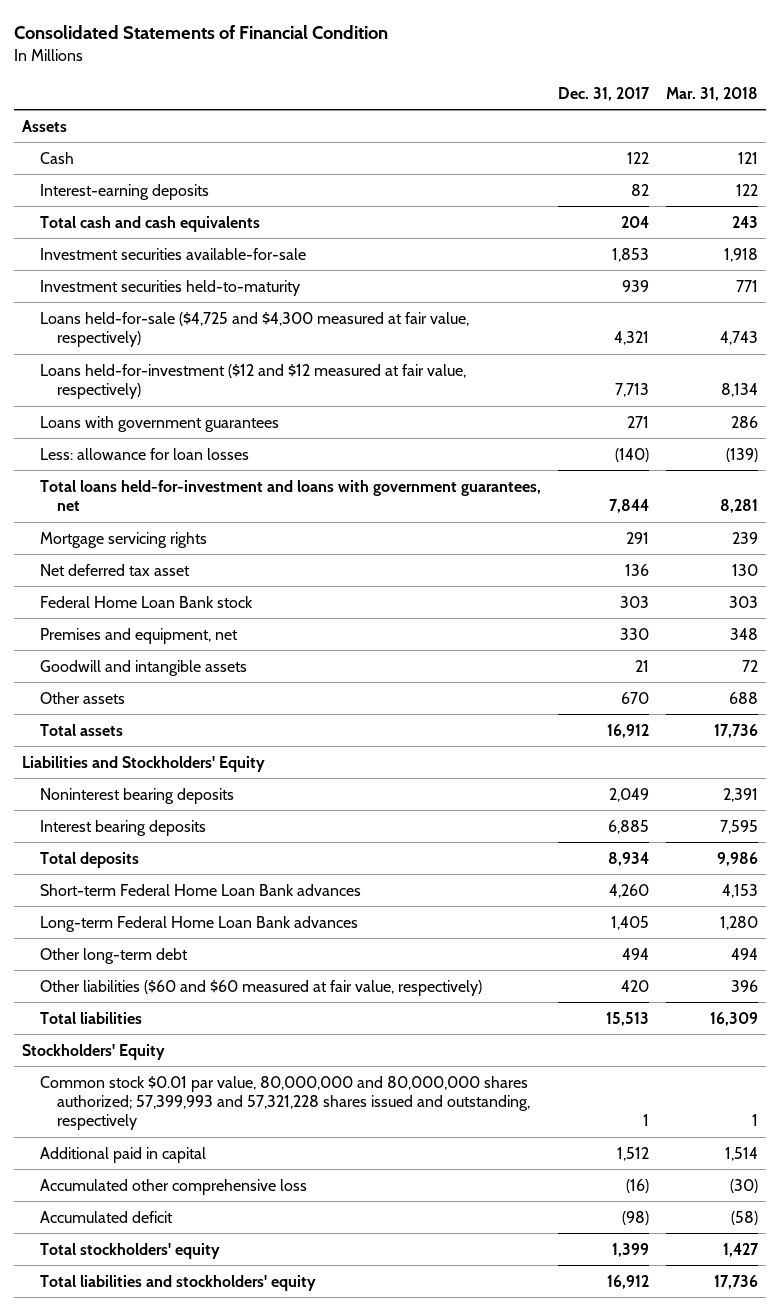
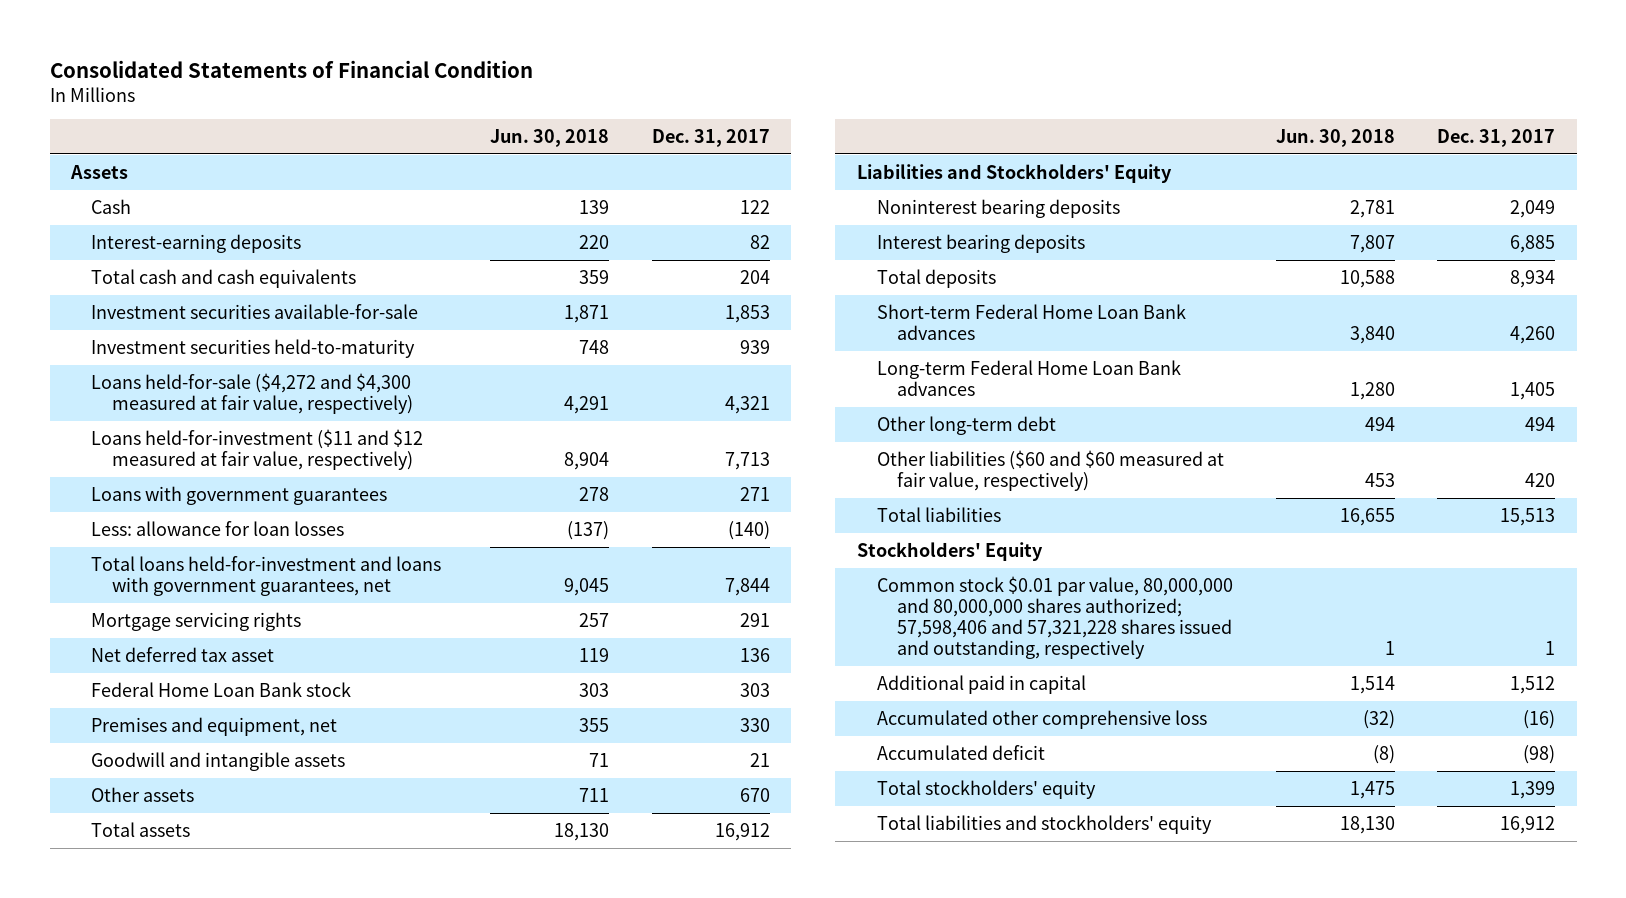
- | Dec. 31, 2017 | Mar. 31, 2018
+ | Jun. 30, 2018 | Dec. 31, 2017
- Loans held-for-sale ($4,725 and $4,300 measured at fair value, respectively) | 4,321 | 4,743
- Loans held-for-investment ($12 and $12 measured at fair value, respectively) | 7,713 | 8,134
+ Loans held-for-sale ($4,272 and $4,300 measured at fair value, respectively) | 4,291 | 4,321
+ Loans held-for-investment ($11 and $12 measured at fair value, respectively) | 8,904 | 7,713
- Common stock $0.01 par value, 80,000,000 and 80,000,000 shares authorized; 57,399,993 and 57,321,228 shares issued and outstanding, respectively | 1 | 1
+ Common stock $0.01 par value, 80,000,000 and 80,000,000 shares authorized; 57,598,406 and 57,321,228 shares issued and outstanding, respectively | 1 | 1

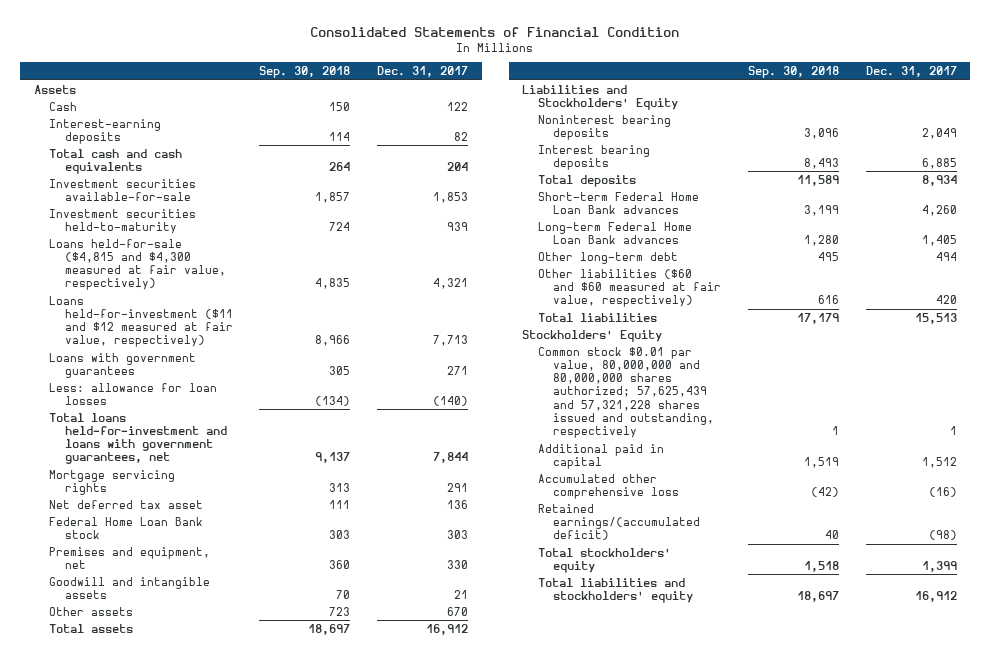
- | Jun. 30, 2018 | Dec. 31, 2017
+ | Sep. 30, 2018 | Dec. 31, 2017
- Loans held-for-sale ($4,272 and $4,300 measured at fair value, respectively) | 4,291 | 4,321
+ Loans held-for-sale ($4,815 and $4,300 measured at fair value, respectively) | 4,835 | 4,321
- Common stock $0.01 par value, 80,000,000 and 80,000,000 shares authorized; 57,598,406 and 57,321,228 shares issued and outstanding, respectively | 1 | 1
+ Common stock $0.01 par value, 80,000,000 and 80,000,000 shares authorized; 57,625,439 and 57,321,228 shares issued and outstanding, respectively | 1 | 1
- Accumulated deficit | (8) | (98)
+ Retained earnings/(accumulated deficit) | 40 | (98)

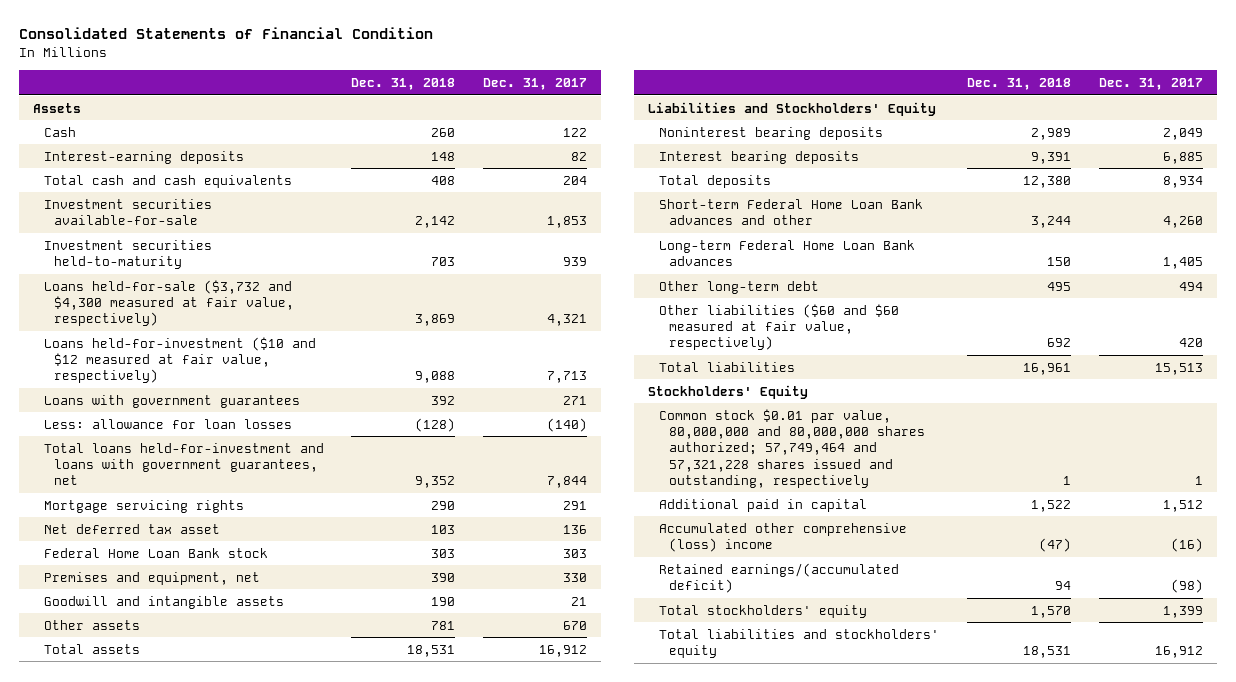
- | Sep. 30, 2018 | Dec. 31, 2017
+ | Dec. 31, 2018 | Dec. 31, 2017
- Loans held-for-sale ($4,815 and $4,300 measured at fair value, respectively) | 4,835 | 4,321
- Loans held-for-investment ($11 and $12 measured at fair value, respectively) | 8,966 | 7,713
+ Loans held-for-sale ($3,732 and $4,300 measured at fair value, respectively) | 3,869 | 4,321
+ Loans held-for-investment ($10 and $12 measured at fair value, respectively) | 9,088 | 7,713
- Short-term Federal Home Loan Bank advances | 3,199 | 4,260
+ Short-term Federal Home Loan Bank advances and other | 3,244 | 4,260
- Common stock $0.01 par value, 80,000,000 and 80,000,000 shares authorized; 57,625,439 and 57,321,228 shares issued and outstanding, respectively | 1 | 1
+ Common stock $0.01 par value, 80,000,000 and 80,000,000 shares authorized; 57,749,464 and 57,321,228 shares issued and outstanding, respectively | 1 | 1
- Accumulated other comprehensive loss | (42) | (16)
+ Accumulated other comprehensive (loss) income | (47) | (16)

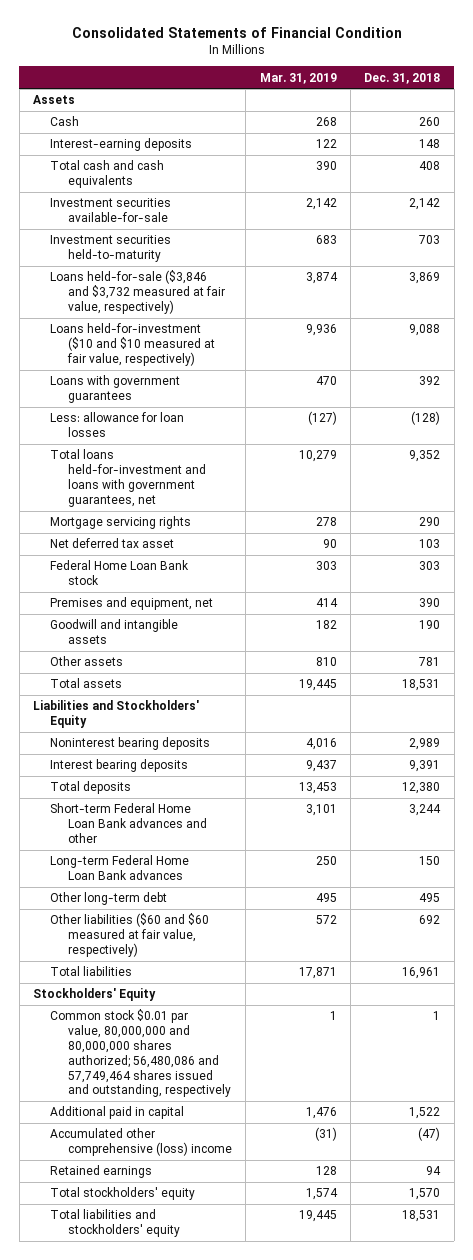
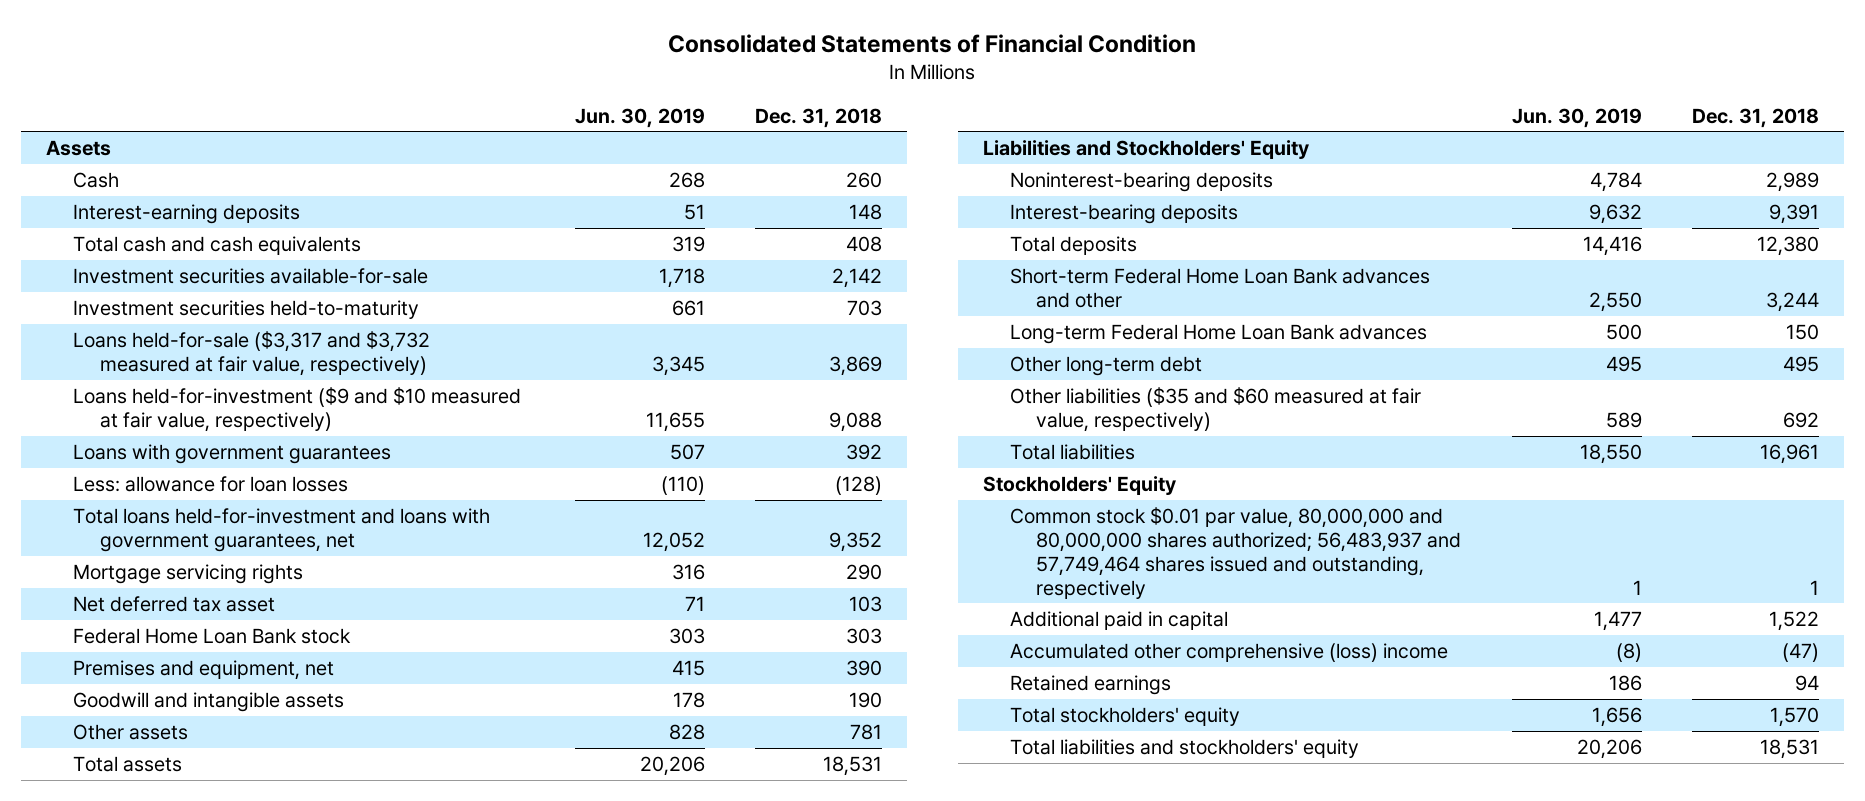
- | Mar. 31, 2019 | Dec. 31, 2018
+ | Jun. 30, 2019 | Dec. 31, 2018
- Loans held-for-sale ($3,846 and $3,732 measured at fair value, respectively) | 3,874 | 3,869
- Loans held-for-investment ($10 and $10 measured at fair value, respectively) | 9,936 | 9,088
+ Loans held-for-sale ($3,317 and $3,732 measured at fair value, respectively) | 3,345 | 3,869
+ Loans held-for-investment ($9 and $10 measured at fair value, respectively) | 11,655 | 9,088
- Noninterest bearing deposits | 4,016 | 2,989
- Interest bearing deposits | 9,437 | 9,391
+ Noninterest-bearing deposits | 4,784 | 2,989
+ Interest-bearing deposits | 9,632 | 9,391
- Other liabilities ($60 and $60 measured at fair value, respectively) | 572 | 692
+ Other liabilities ($35 and $60 measured at fair value, respectively) | 589 | 692
- Common stock $0.01 par value, 80,000,000 and 80,000,000 shares authorized; 56,480,086 and 57,749,464 shares issued and outstanding, respectively | 1 | 1
+ Common stock $0.01 par value, 80,000,000 and 80,000,000 shares authorized; 56,483,937 and 57,749,464 shares issued and outstanding, respectively | 1 | 1

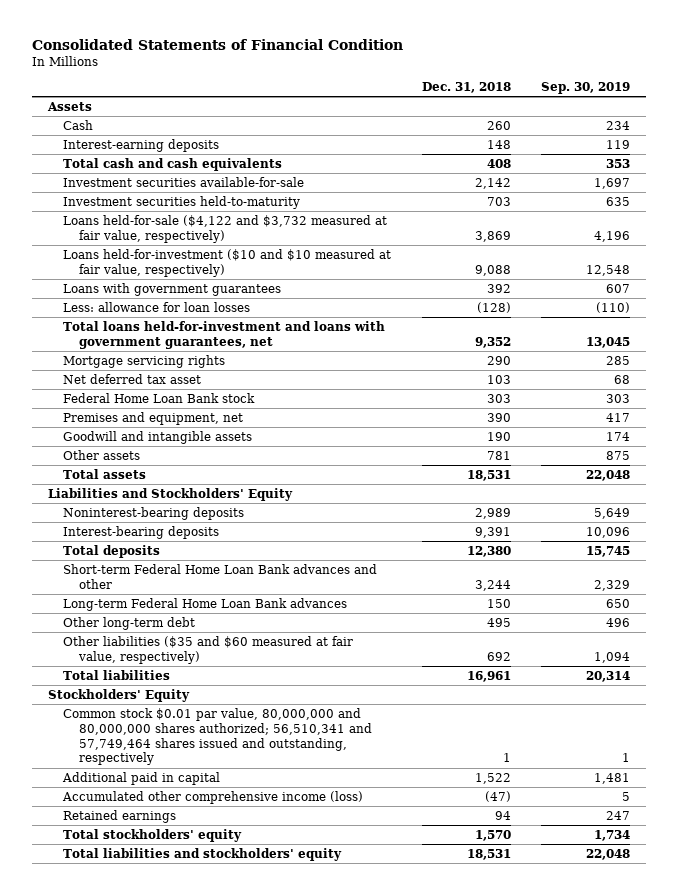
- | Jun. 30, 2019 | Dec. 31, 2018
+ | Dec. 31, 2018 | Sep. 30, 2019
- Loans held-for-sale ($3,317 and $3,732 measured at fair value, respectively) | 3,345 | 3,869
- Loans held-for-investment ($9 and $10 measured at fair value, respectively) | 11,655 | 9,088
+ Loans held-for-sale ($4,122 and $3,732 measured at fair value, respectively) | 3,869 | 4,196
+ Loans held-for-investment ($10 and $10 measured at fair value, respectively) | 9,088 | 12,548
- Common stock $0.01 par value, 80,000,000 and 80,000,000 shares authorized; 56,483,937 and 57,749,464 shares issued and outstanding, respectively | 1 | 1
+ Common stock $0.01 par value, 80,000,000 and 80,000,000 shares authorized; 56,510,341 and 57,749,464 shares issued and outstanding, respectively | 1 | 1
- Accumulated other comprehensive (loss) income | (8) | (47)
+ Accumulated other comprehensive income (loss) | (47) | 5

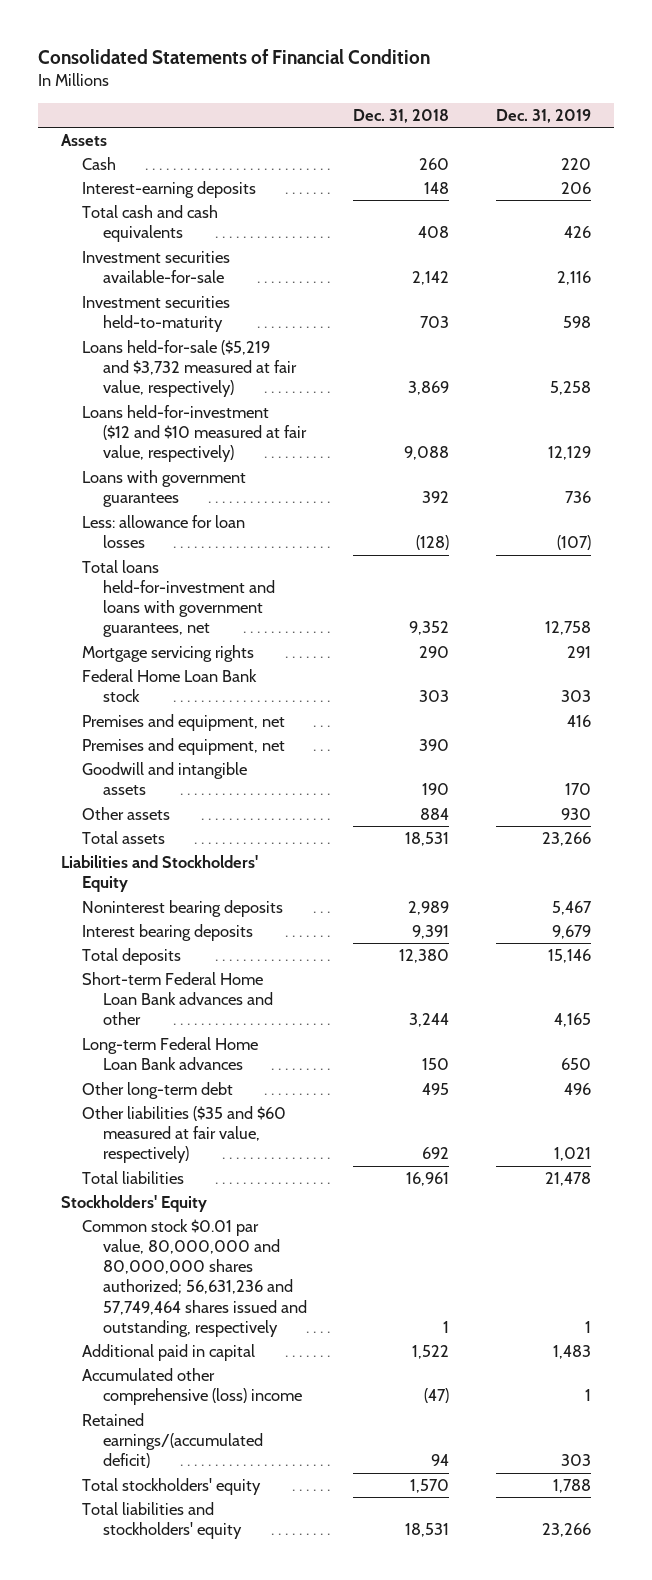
- | Dec. 31, 2018 | Sep. 30, 2019
+ | Dec. 31, 2018 | Dec. 31, 2019
- Loans held-for-sale ($4,122 and $3,732 measured at fair value, respectively) | 3,869 | 4,196
- Loans held-for-investment ($10 and $10 measured at fair value, respectively) | 9,088 | 12,548
+ Loans held-for-sale ($5,219 and $3,732 measured at fair value, respectively) | 3,869 | 5,258
+ Loans held-for-investment ($12 and $10 measured at fair value, respectively) | 9,088 | 12,129
- Net deferred tax asset | 103 | 68
+ Premises and equipment, net | | 416
- Other assets | 781 | 875
+ Other assets | 884 | 930
- Noninterest-bearing deposits | 2,989 | 5,649
- Interest-bearing deposits | 9,391 | 10,096
+ Noninterest bearing deposits | 2,989 | 5,467
+ Interest bearing deposits | 9,391 | 9,679
- Common stock $0.01 par value, 80,000,000 and 80,000,000 shares authorized; 56,510,341 and 57,749,464 shares issued and outstanding, respectively | 1 | 1
+ Common stock $0.01 par value, 80,000,000 and 80,000,000 shares authorized; 56,631,236 and 57,749,464 shares issued and outstanding, respectively | 1 | 1
- Accumulated other comprehensive income (loss) | (47) | 5
- Retained earnings | 94 | 247
+ Accumulated other comprehensive (loss) income | (47) | 1
+ Retained earnings/(accumulated deficit) | 94 | 303

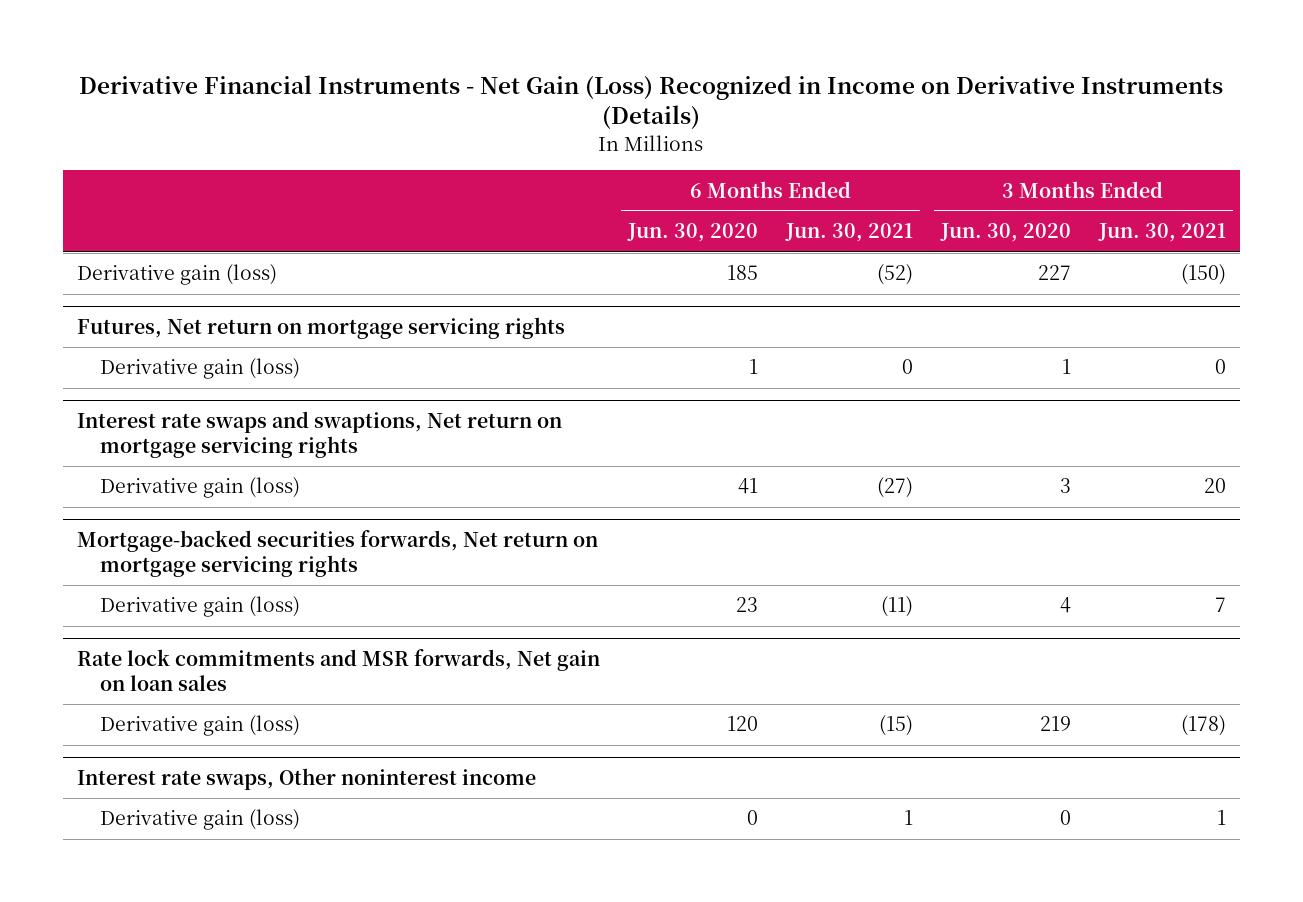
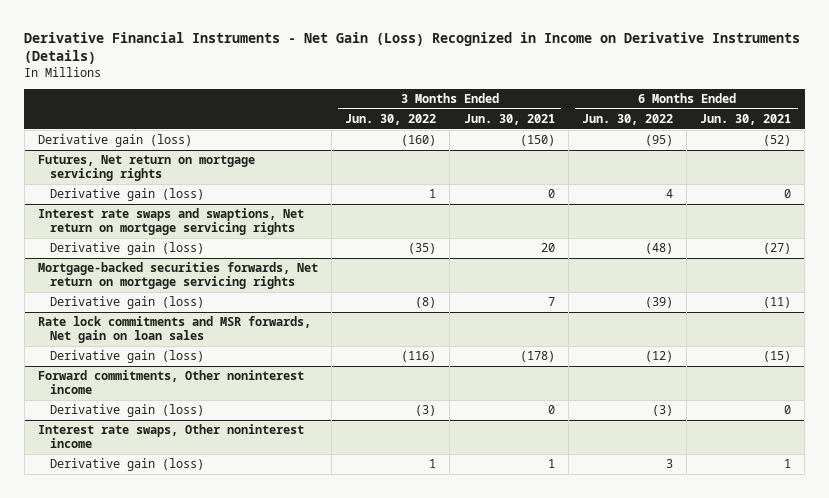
- | 6 Months Ended Jun. 30, 2020 | 6 Months Ended Jun. 30, 2021 | 3 Months Ended Jun. 30, 2020 | 3 Months Ended Jun. 30, 2021
+ | 3 Months Ended Jun. 30, 2022 | 3 Months Ended Jun. 30, 2021 | 6 Months Ended Jun. 30, 2022 | 6 Months Ended Jun. 30, 2021
+ Forward commitments, Other noninterest income
+ Derivative gain (loss) | (3) | 0 | (3) | 0

